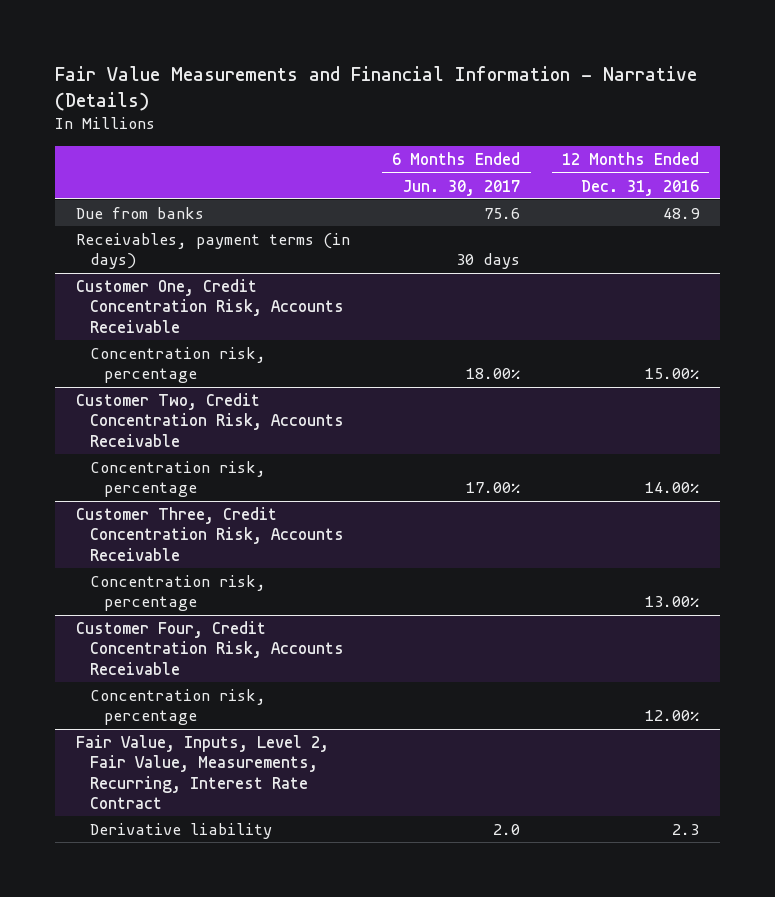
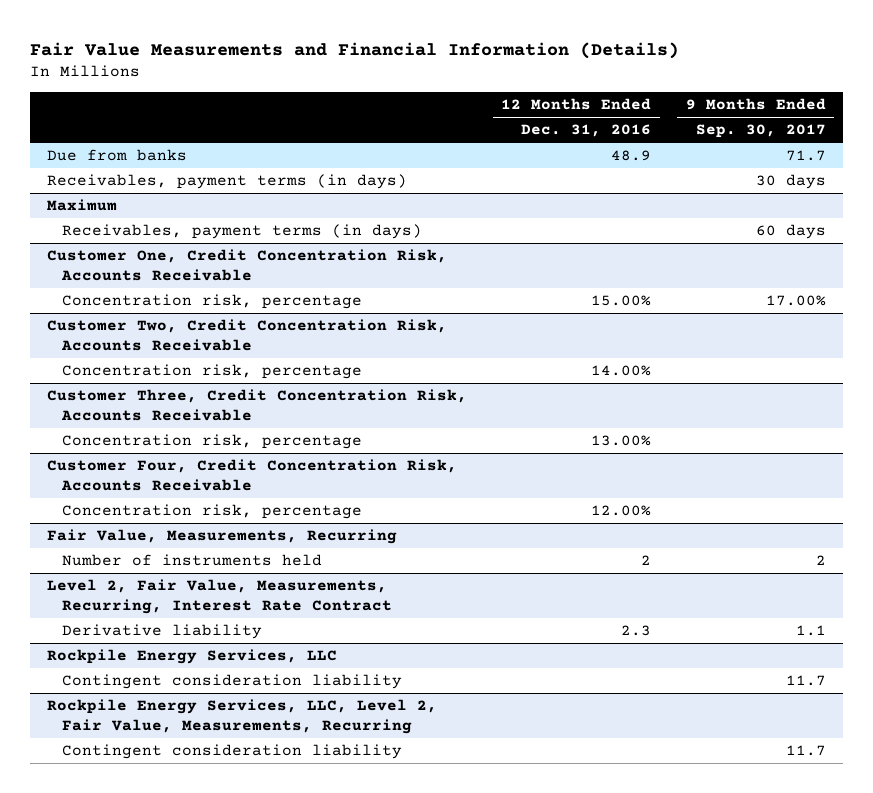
- Fair Value Measurements and Financial Information - Narrative (Details)
+ Fair Value Measurements and Financial Information (Details)
- | 6 Months Ended Jun. 30, 2017 | 12 Months Ended Dec. 31, 2016
+ | 12 Months Ended Dec. 31, 2016 | 9 Months Ended Sep. 30, 2017
+ Maximum
+ Receivables, payment terms (in days) | | 60 days
- Fair Value, Inputs, Level 2, Fair Value, Measurements, Recurring, Interest Rate Contract
+ Fair Value, Measurements, Recurring
+ Number of instruments held | 2 | 2
+ Level 2, Fair Value, Measurements, Recurring, Interest Rate Contract
+ Rockpile Energy Services, LLC
+ Contingent consideration liability | | 11.7
+ Rockpile Energy Services, LLC, Level 2, Fair Value, Measurements, Recurring
+ Contingent consideration liability | | 11.7

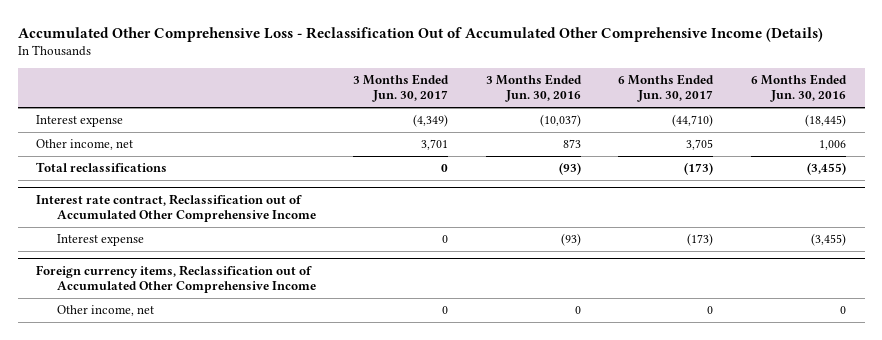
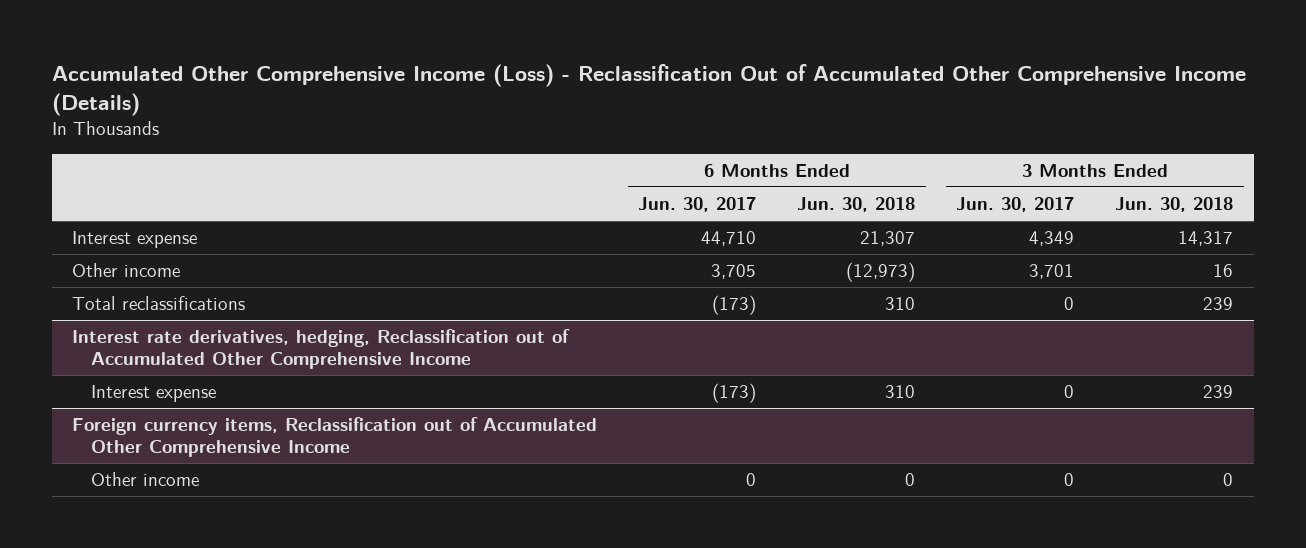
- Accumulated Other Comprehensive Loss - Reclassification Out of Accumulated Other Comprehensive Income (Details)
+ Accumulated Other Comprehensive Income (Loss) - Reclassification Out of Accumulated Other Comprehensive Income (Details)
- | 3 Months Ended Jun. 30, 2017 | 3 Months Ended Jun. 30, 2016 | 6 Months Ended Jun. 30, 2017 | 6 Months Ended Jun. 30, 2016
+ | 6 Months Ended Jun. 30, 2017 | 6 Months Ended Jun. 30, 2018 | 3 Months Ended Jun. 30, 2017 | 3 Months Ended Jun. 30, 2018
- Interest expense | (4,349) | (10,037) | (44,710) | (18,445)
- Other income, net | 3,701 | 873 | 3,705 | 1,006
+ Interest expense | 44,710 | 21,307 | 4,349 | 14,317
+ Other income | 3,705 | (12,973) | 3,701 | 16
- Interest rate contract, Reclassification out of Accumulated Other Comprehensive Income
+ Interest rate derivatives, hedging, Reclassification out of Accumulated Other Comprehensive Income
@ Foreign currency items, Reclassification out of Accumulated Other Comprehensive Income
- Other income, net | 0 | 0 | 0 | 0
+ Other income | 0 | 0 | 0 | 0

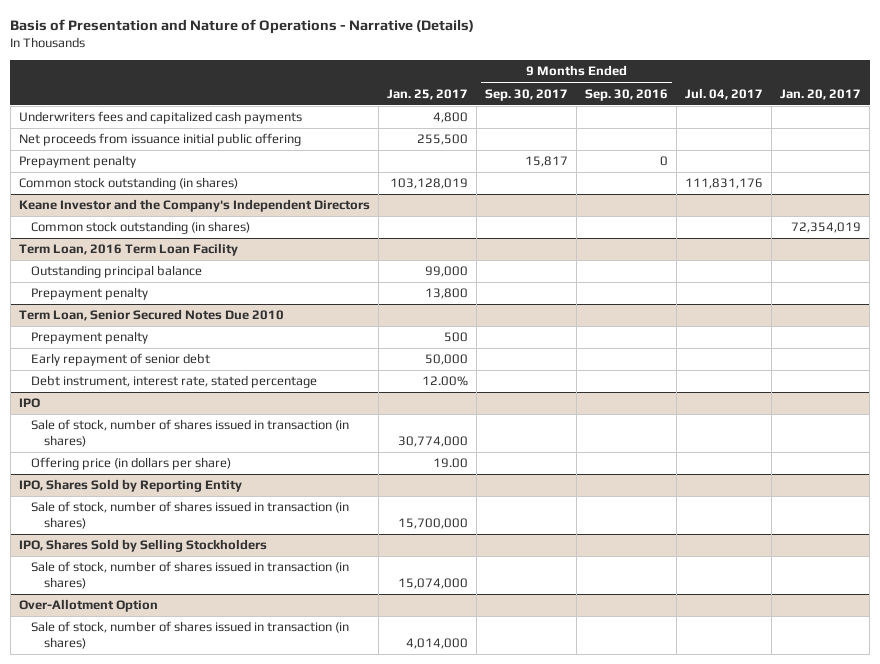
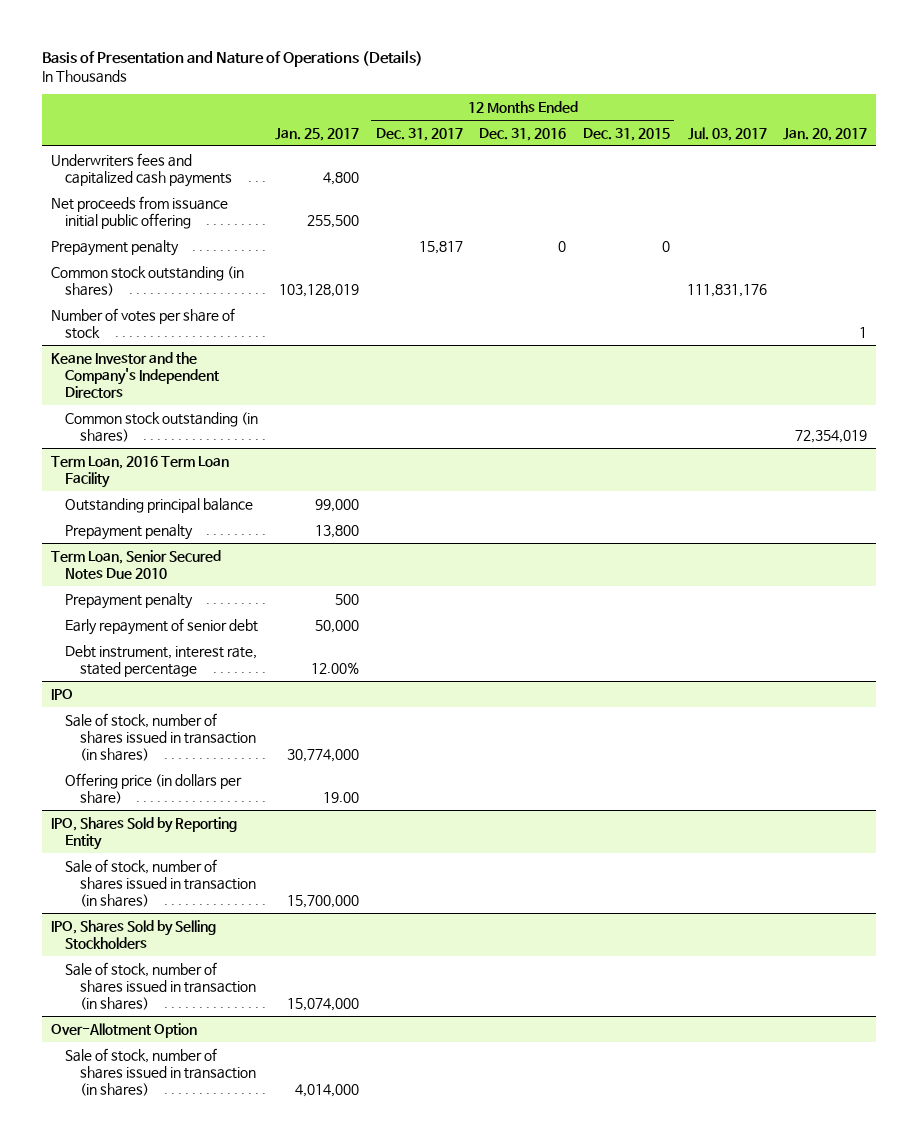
- Basis of Presentation and Nature of Operations - Narrative (Details)
+ Basis of Presentation and Nature of Operations (Details)
- | Jan. 25, 2017 | 9 Months Ended Sep. 30, 2017 | 9 Months Ended Sep. 30, 2016 | Jul. 04, 2017 | Jan. 20, 2017
+ | Jan. 25, 2017 | 12 Months Ended Dec. 31, 2017 | 12 Months Ended Dec. 31, 2016 | 12 Months Ended Dec. 31, 2015 | Jul. 03, 2017 | Jan. 20, 2017
+ Number of votes per share of stock | | | | | | 1

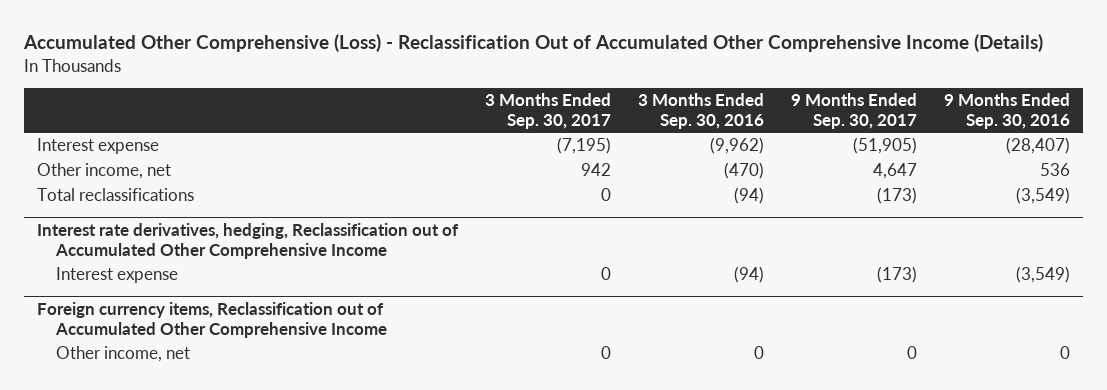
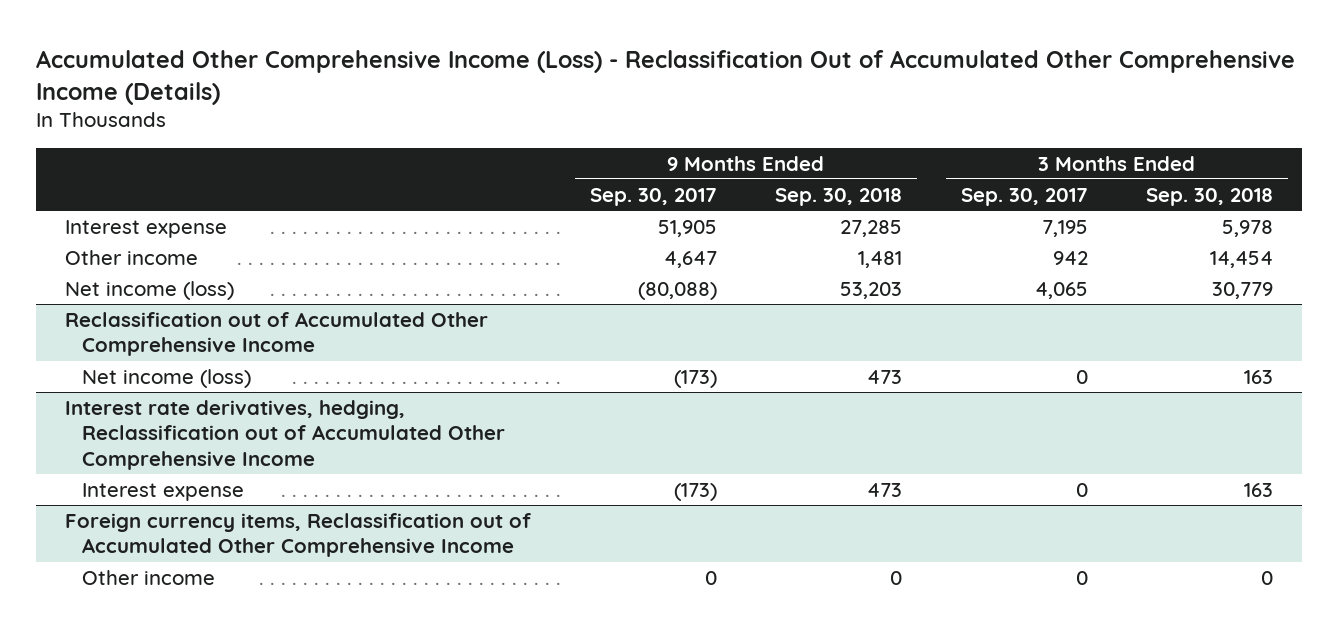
- Accumulated Other Comprehensive (Loss) - Reclassification Out of Accumulated Other Comprehensive Income (Details)
+ Accumulated Other Comprehensive Income (Loss) - Reclassification Out of Accumulated Other Comprehensive Income (Details)
- | 3 Months Ended Sep. 30, 2017 | 3 Months Ended Sep. 30, 2016 | 9 Months Ended Sep. 30, 2017 | 9 Months Ended Sep. 30, 2016
+ | 9 Months Ended Sep. 30, 2017 | 9 Months Ended Sep. 30, 2018 | 3 Months Ended Sep. 30, 2017 | 3 Months Ended Sep. 30, 2018
- Interest expense | (7,195) | (9,962) | (51,905) | (28,407)
- Other income, net | 942 | (470) | 4,647 | 536
- Total reclassifications | 0 | (94) | (173) | (3,549)
+ Interest expense | 51,905 | 27,285 | 7,195 | 5,978
+ Other income | 4,647 | 1,481 | 942 | 14,454
+ Net income (loss) | (80,088) | 53,203 | 4,065 | 30,779
+ Reclassification out of Accumulated Other Comprehensive Income
+ Net income (loss) | (173) | 473 | 0 | 163
@ Foreign currency items, Reclassification out of Accumulated Other Comprehensive Income
- Other income, net | 0 | 0 | 0 | 0
+ Other income | 0 | 0 | 0 | 0

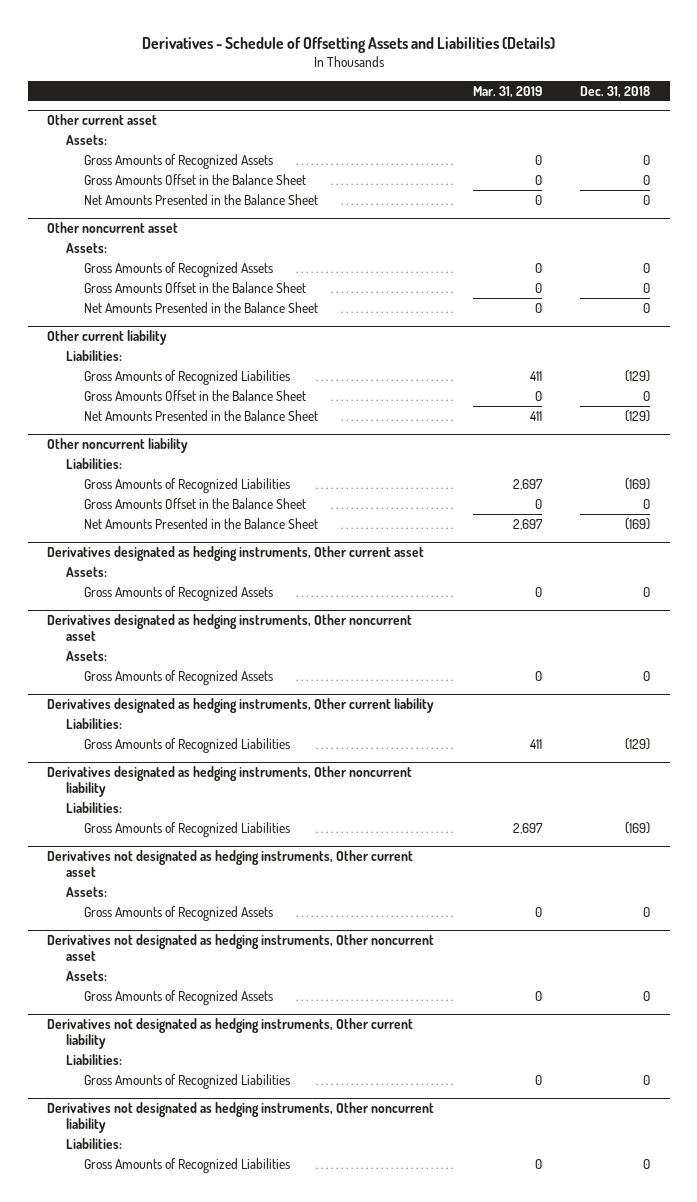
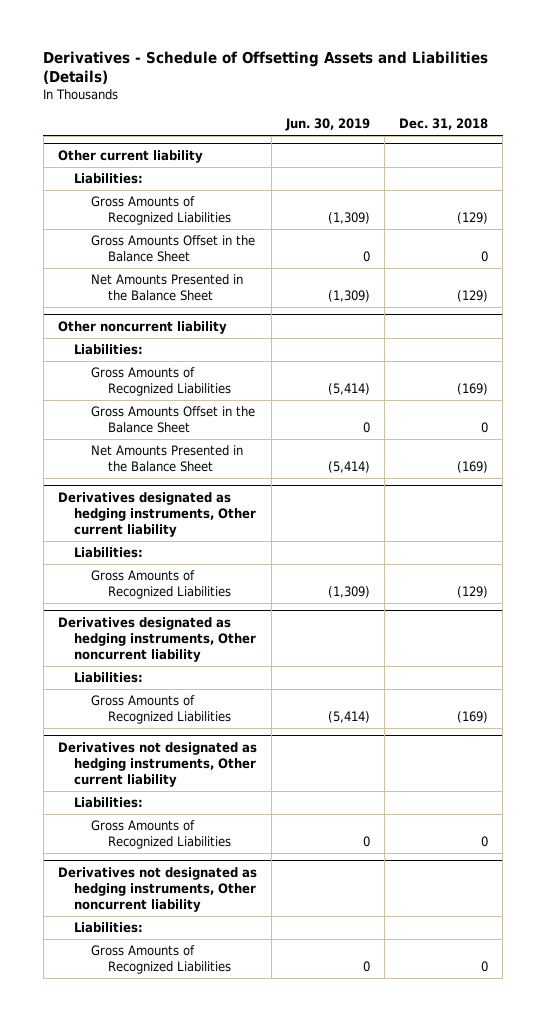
- | Mar. 31, 2019 | Dec. 31, 2018
+ | Jun. 30, 2019 | Dec. 31, 2018
- Other current asset
- Assets:
- Gross Amounts of Recognized Assets | 0 | 0
- Gross Amounts Offset in the Balance Sheet | 0 | 0
- Net Amounts Presented in the Balance Sheet | 0 | 0
- Other noncurrent asset
- Assets:
- Gross Amounts of Recognized Assets | 0 | 0
- Gross Amounts Offset in the Balance Sheet | 0 | 0
- Net Amounts Presented in the Balance Sheet | 0 | 0
- Derivatives designated as hedging instruments, Other current asset
- Assets:
- Gross Amounts of Recognized Assets | 0 | 0
- Derivatives designated as hedging instruments, Other noncurrent asset
- Assets:
- Gross Amounts of Recognized Assets | 0 | 0
- Derivatives not designated as hedging instruments, Other current asset
- Assets:
- Gross Amounts of Recognized Assets | 0 | 0
- Derivatives not designated as hedging instruments, Other noncurrent asset
- Assets:
- Gross Amounts of Recognized Assets | 0 | 0

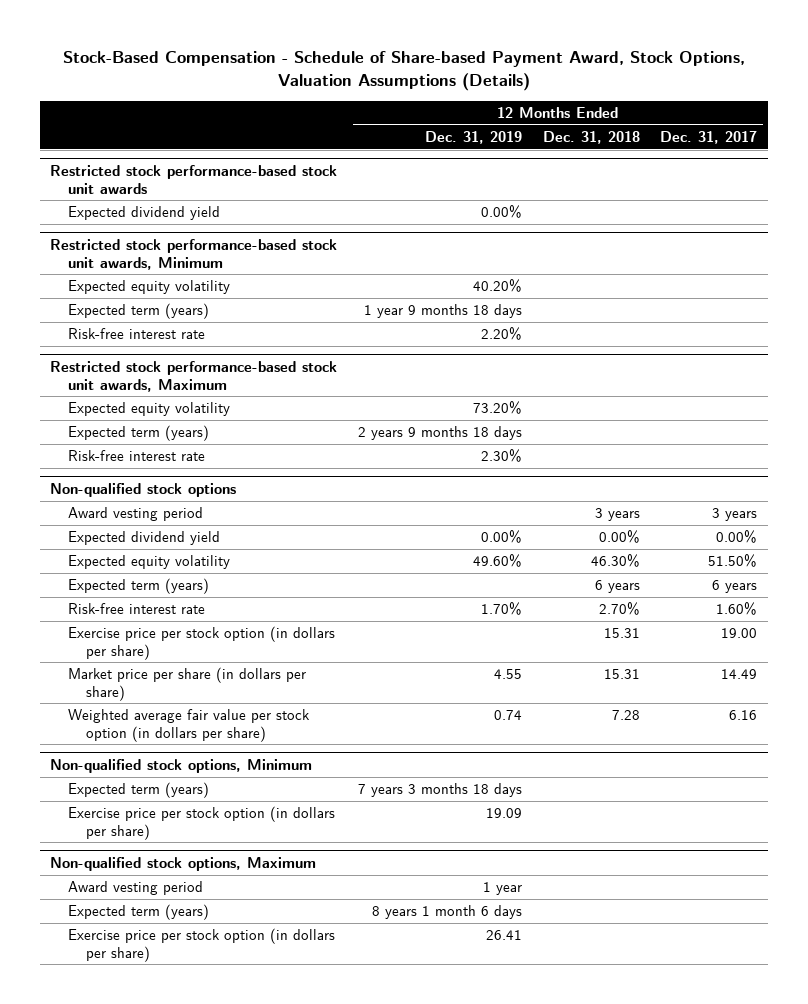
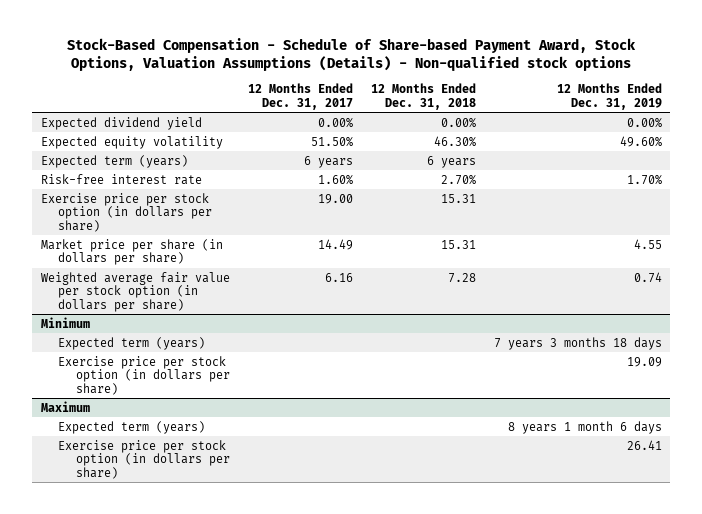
- Stock-Based Compensation - Schedule of Share-based Payment Award, Stock Options, Valuation Assumptions (Details)
+ Stock-Based Compensation - Schedule of Share-based Payment Award, Stock Options, Valuation Assumptions (Details) - Non-qualified stock options
- | 12 Months Ended Dec. 31, 2019 | 12 Months Ended Dec. 31, 2018 | 12 Months Ended Dec. 31, 2017
+ | 12 Months Ended Dec. 31, 2017 | 12 Months Ended Dec. 31, 2018 | 12 Months Ended Dec. 31, 2019
- Restricted stock performance-based stock unit awards
- Expected dividend yield | 0.00% | |
- Restricted stock performance-based stock unit awards, Minimum
- Expected equity volatility | 40.20% | |
- Expected term (years) | 1 year 9 months 18 days | |
- Risk-free interest rate | 2.20% | |
- Restricted stock performance-based stock unit awards, Maximum
- Expected equity volatility | 73.20% | |
- Expected term (years) | 2 years 9 months 18 days | |
- Risk-free interest rate | 2.30% | |
- Non-qualified stock options
- Award vesting period | | 3 years | 3 years
- Non-qualified stock options, Minimum
+ Minimum
- Non-qualified stock options, Maximum
- Award vesting period | 1 year | |
+ Maximum

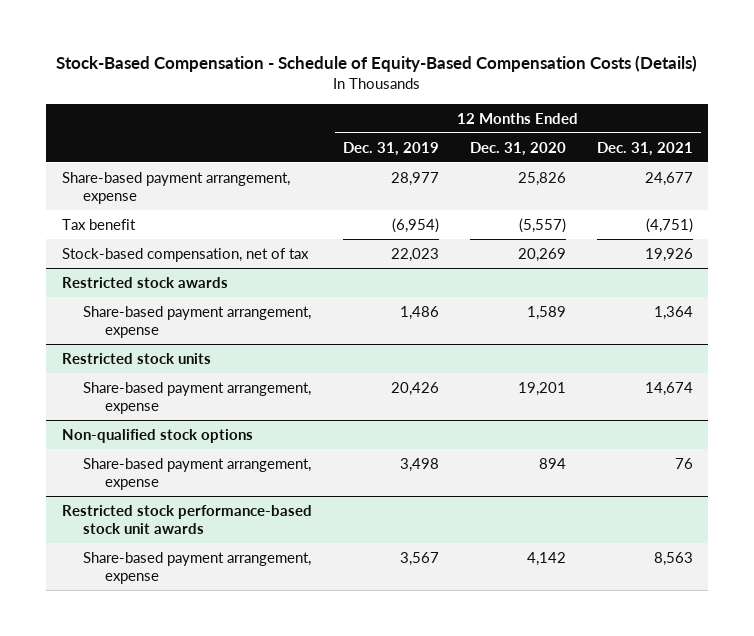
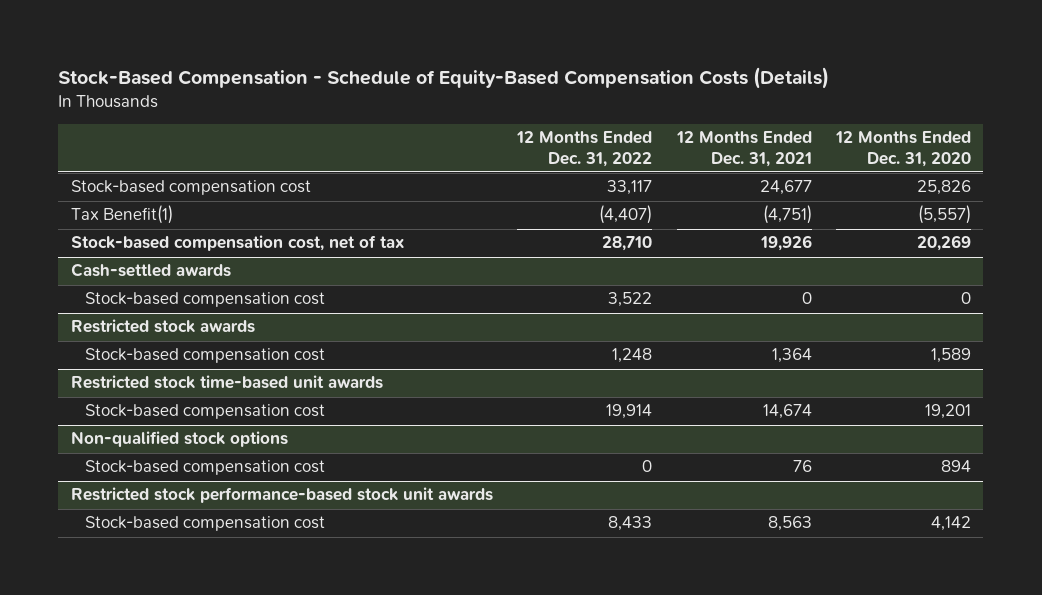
- | 12 Months Ended Dec. 31, 2019 | 12 Months Ended Dec. 31, 2020 | 12 Months Ended Dec. 31, 2021
+ | 12 Months Ended Dec. 31, 2022 | 12 Months Ended Dec. 31, 2021 | 12 Months Ended Dec. 31, 2020
- Share-based payment arrangement, expense | 28,977 | 25,826 | 24,677
- Tax benefit | (6,954) | (5,557) | (4,751)
- Stock-based compensation, net of tax | 22,023 | 20,269 | 19,926
+ Stock-based compensation cost | 33,117 | 24,677 | 25,826
+ Tax Benefit(1) | (4,407) | (4,751) | (5,557)
+ Stock-based compensation cost, net of tax | 28,710 | 19,926 | 20,269
+ Cash-settled awards
+ Stock-based compensation cost | 3,522 | 0 | 0
@ Restricted stock awards
- Share-based payment arrangement, expense | 1,486 | 1,589 | 1,364
- Restricted stock units
- Share-based payment arrangement, expense | 20,426 | 19,201 | 14,674
@ Restricted stock awards
+ Stock-based compensation cost | 1,248 | 1,364 | 1,589
+ Restricted stock time-based unit awards
+ Stock-based compensation cost | 19,914 | 14,674 | 19,201
@ Non-qualified stock options
- Share-based payment arrangement, expense | 3,498 | 894 | 76
+ Stock-based compensation cost | 0 | 76 | 894
@ Restricted stock performance-based stock unit awards
- Share-based payment arrangement, expense | 3,567 | 4,142 | 8,563
+ Stock-based compensation cost | 8,433 | 8,563 | 4,142

